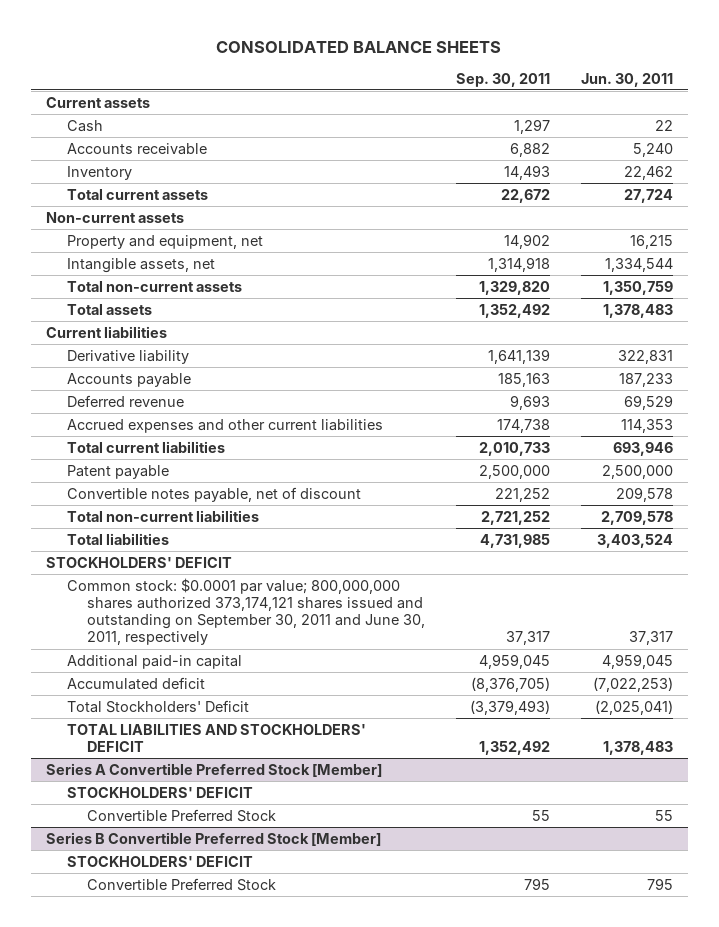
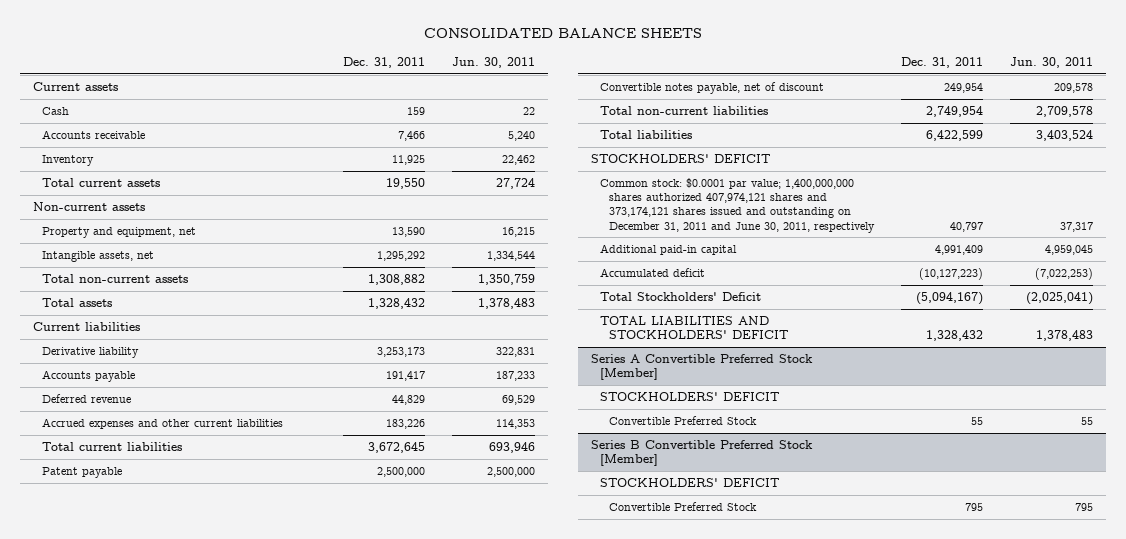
- | Sep. 30, 2011 | Jun. 30, 2011
+ | Dec. 31, 2011 | Jun. 30, 2011
- Common stock: $0.0001 par value; 800,000,000 shares authorized 373,174,121 shares issued and outstanding on September 30, 2011 and June 30, 2011, respectively | 37,317 | 37,317
+ Common stock: $0.0001 par value; 1,400,000,000 shares authorized 407,974,121 shares and 373,174,121 shares issued and outstanding on December 31, 2011 and June 30, 2011, respectively | 40,797 | 37,317

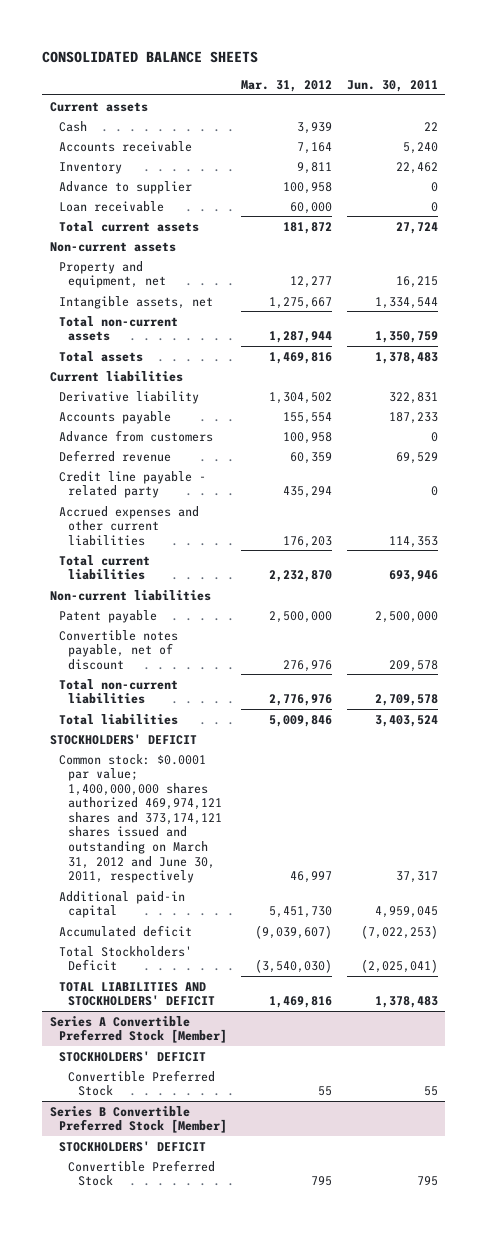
- | Dec. 31, 2011 | Jun. 30, 2011
+ | Mar. 31, 2012 | Jun. 30, 2011
+ Advance to supplier | 100,958 | 0
+ Loan receivable | 60,000 | 0
+ Advance from customers | 100,958 | 0
+ Credit line payable - related party | 435,294 | 0
+ Non-current liabilities
- Common stock: $0.0001 par value; 1,400,000,000 shares authorized 407,974,121 shares and 373,174,121 shares issued and outstanding on December 31, 2011 and June 30, 2011, respectively | 40,797 | 37,317
+ Common stock: $0.0001 par value; 1,400,000,000 shares authorized 469,974,121 shares and 373,174,121 shares issued and outstanding on March 31, 2012 and June 30, 2011, respectively | 46,997 | 37,317

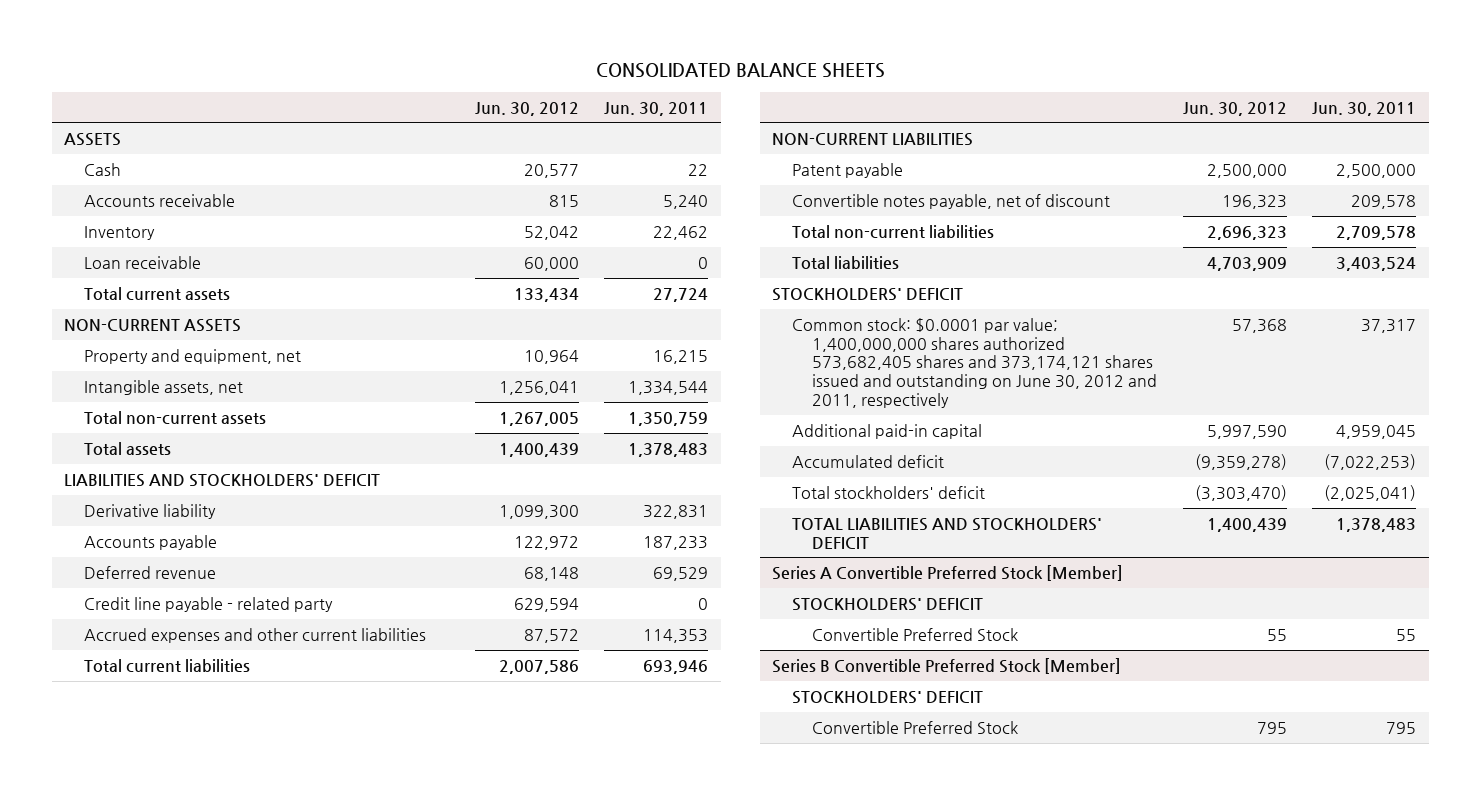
- | Mar. 31, 2012 | Jun. 30, 2011
+ | Jun. 30, 2012 | Jun. 30, 2011
- Current assets
+ ASSETS
- Advance to supplier | 100,958 | 0
- Non-current assets
+ NON-CURRENT ASSETS
- Current liabilities
+ LIABILITIES AND STOCKHOLDERS' DEFICIT
- Advance from customers | 100,958 | 0
- Non-current liabilities
+ NON-CURRENT LIABILITIES
- Common stock: $0.0001 par value; 1,400,000,000 shares authorized 469,974,121 shares and 373,174,121 shares issued and outstanding on March 31, 2012 and June 30, 2011, respectively | 46,997 | 37,317
+ Common stock: $0.0001 par value; 1,400,000,000 shares authorized 573,682,405 shares and 373,174,121 shares issued and outstanding on June 30, 2012 and 2011, respectively | 57,368 | 37,317
- Total Stockholders' Deficit | (3,540,030) | (2,025,041)
+ Total stockholders' deficit | (3,303,470) | (2,025,041)

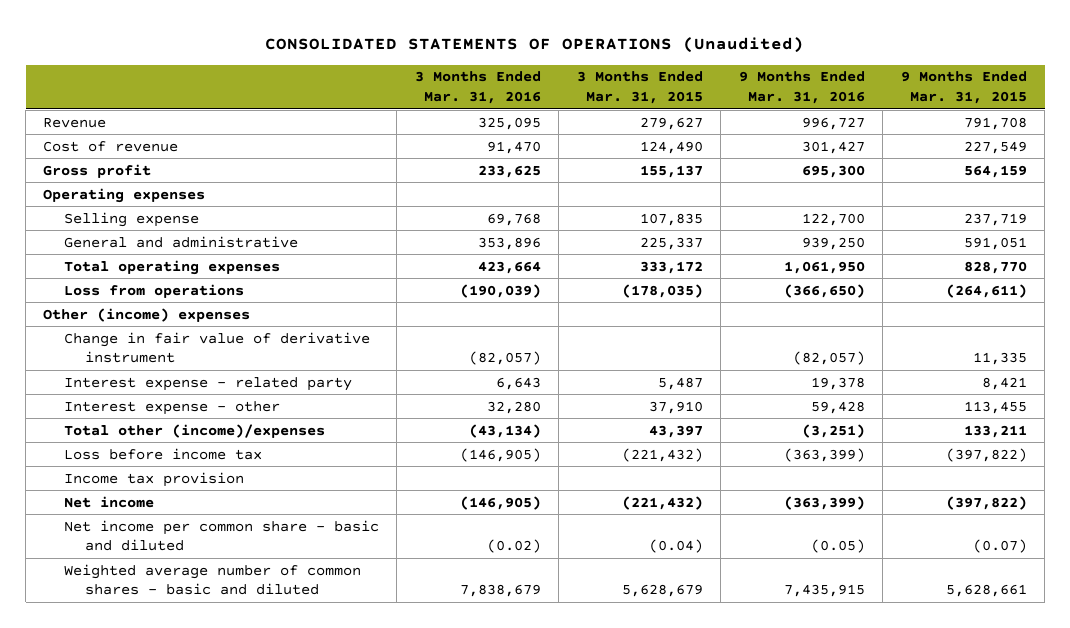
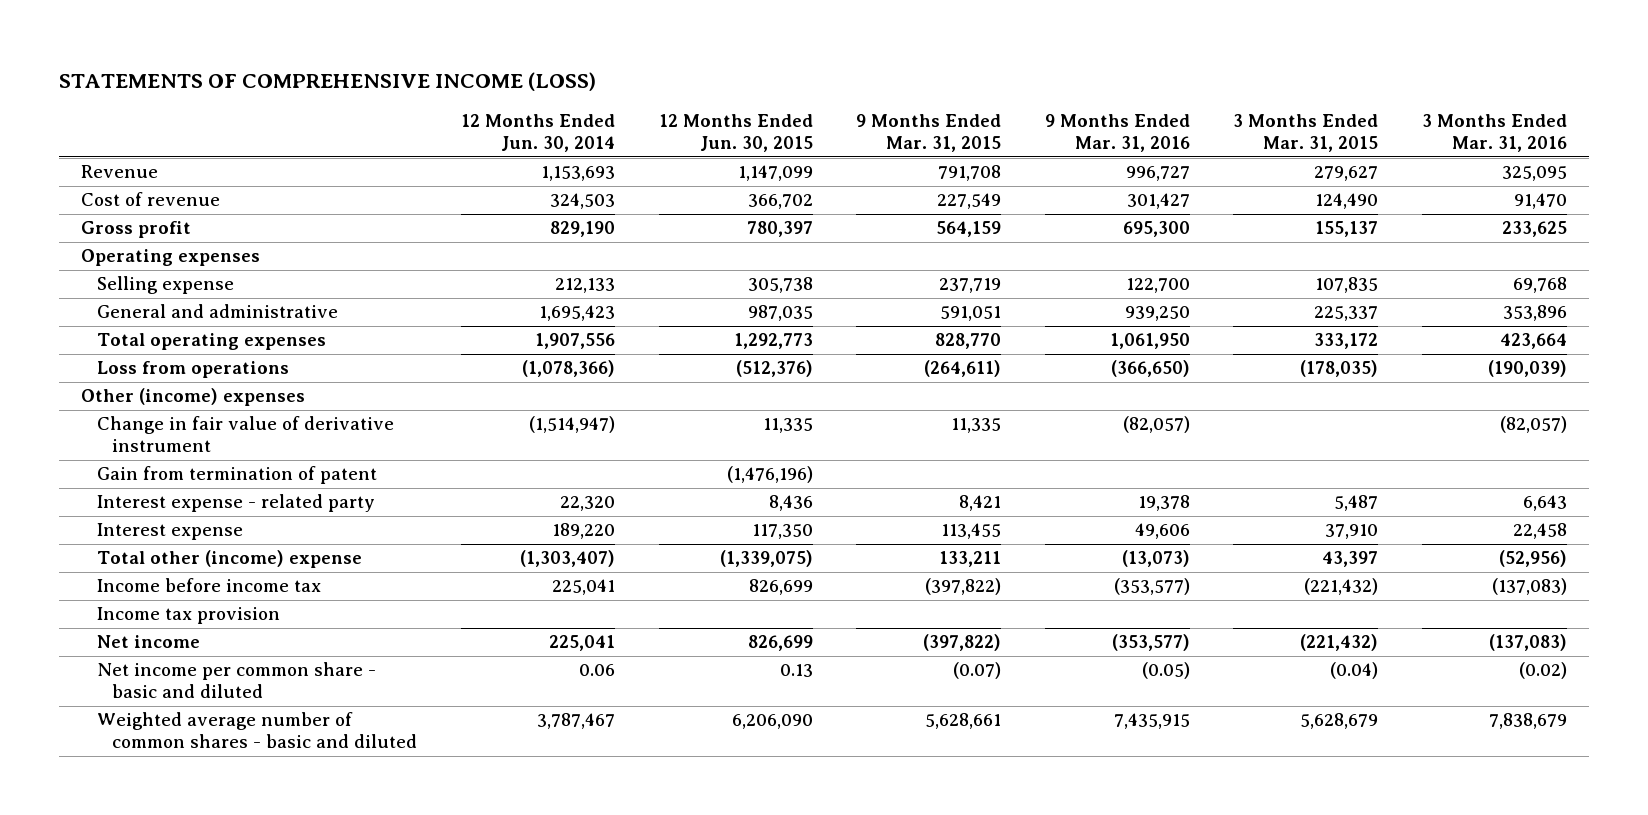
- CONSOLIDATED STATEMENTS OF OPERATIONS (Unaudited)
+ STATEMENTS OF COMPREHENSIVE INCOME (LOSS)
- | 3 Months Ended Mar. 31, 2016 | 3 Months Ended Mar. 31, 2015 | 9 Months Ended Mar. 31, 2016 | 9 Months Ended Mar. 31, 2015
+ | 12 Months Ended Jun. 30, 2014 | 12 Months Ended Jun. 30, 2015 | 9 Months Ended Mar. 31, 2015 | 9 Months Ended Mar. 31, 2016 | 3 Months Ended Mar. 31, 2015 | 3 Months Ended Mar. 31, 2016
+ Gain from termination of patent | | (1,476,196) | | | |
- Interest expense - other | 32,280 | 37,910 | 59,428 | 113,455
- Total other (income)/expenses | (43,134) | 43,397 | (3,251) | 133,211
- Loss before income tax | (146,905) | (221,432) | (363,399) | (397,822)
+ Interest expense | 189,220 | 117,350 | 113,455 | 49,606 | 37,910 | 22,458
+ Total other (income) expense | (1,303,407) | (1,339,075) | 133,211 | (13,073) | 43,397 | (52,956)
+ Income before income tax | 225,041 | 826,699 | (397,822) | (353,577) | (221,432) | (137,083)
- Net income | (146,905) | (221,432) | (363,399) | (397,822)
+ Net income | 225,041 | 826,699 | (397,822) | (353,577) | (221,432) | (137,083)

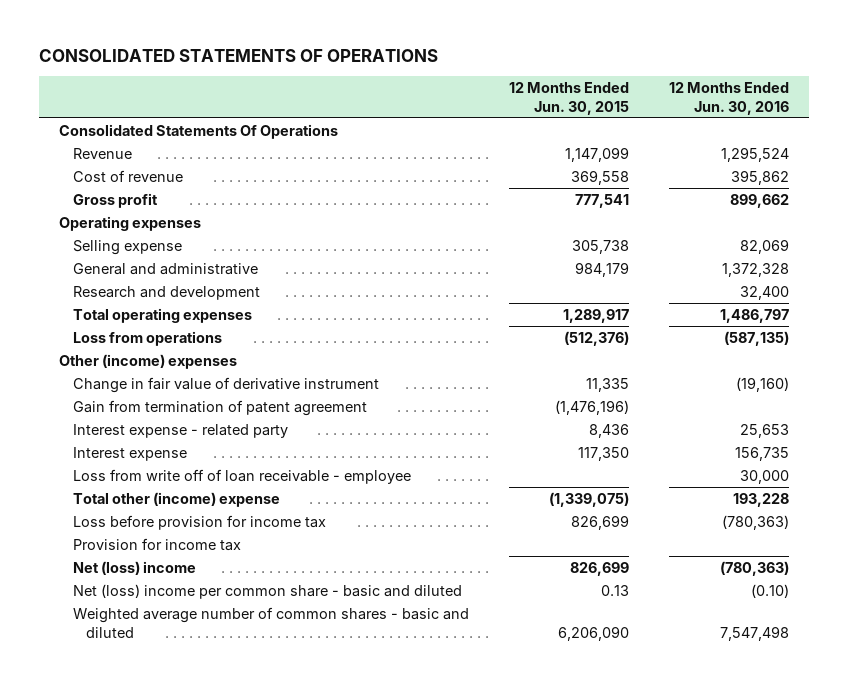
- STATEMENTS OF COMPREHENSIVE INCOME (LOSS)
+ CONSOLIDATED STATEMENTS OF OPERATIONS
- | 12 Months Ended Jun. 30, 2014 | 12 Months Ended Jun. 30, 2015 | 9 Months Ended Mar. 31, 2015 | 9 Months Ended Mar. 31, 2016 | 3 Months Ended Mar. 31, 2015 | 3 Months Ended Mar. 31, 2016
+ | 12 Months Ended Jun. 30, 2015 | 12 Months Ended Jun. 30, 2016
+ Consolidated Statements Of Operations
- Cost of revenue | 324,503 | 366,702 | 227,549 | 301,427 | 124,490 | 91,470
- Gross profit | 829,190 | 780,397 | 564,159 | 695,300 | 155,137 | 233,625
+ Cost of revenue | 369,558 | 395,862
+ Gross profit | 777,541 | 899,662
- General and administrative | 1,695,423 | 987,035 | 591,051 | 939,250 | 225,337 | 353,896
- Total operating expenses | 1,907,556 | 1,292,773 | 828,770 | 1,061,950 | 333,172 | 423,664
+ General and administrative | 984,179 | 1,372,328
+ Research and development | | 32,400
+ Total operating expenses | 1,289,917 | 1,486,797
- Gain from termination of patent | | (1,476,196) | | | |
+ Gain from termination of patent agreement | (1,476,196) |
+ Loss from write off of loan receivable - employee | | 30,000
- Income before income tax | 225,041 | 826,699 | (397,822) | (353,577) | (221,432) | (137,083)
- Income tax provision
- Net income | 225,041 | 826,699 | (397,822) | (353,577) | (221,432) | (137,083)
- Net income per common share - basic and diluted | 0.06 | 0.13 | (0.07) | (0.05) | (0.04) | (0.02)
+ Loss before provision for income tax | 826,699 | (780,363)
+ Provision for income tax
+ Net (loss) income | 826,699 | (780,363)
+ Net (loss) income per common share - basic and diluted | 0.13 | (0.10)

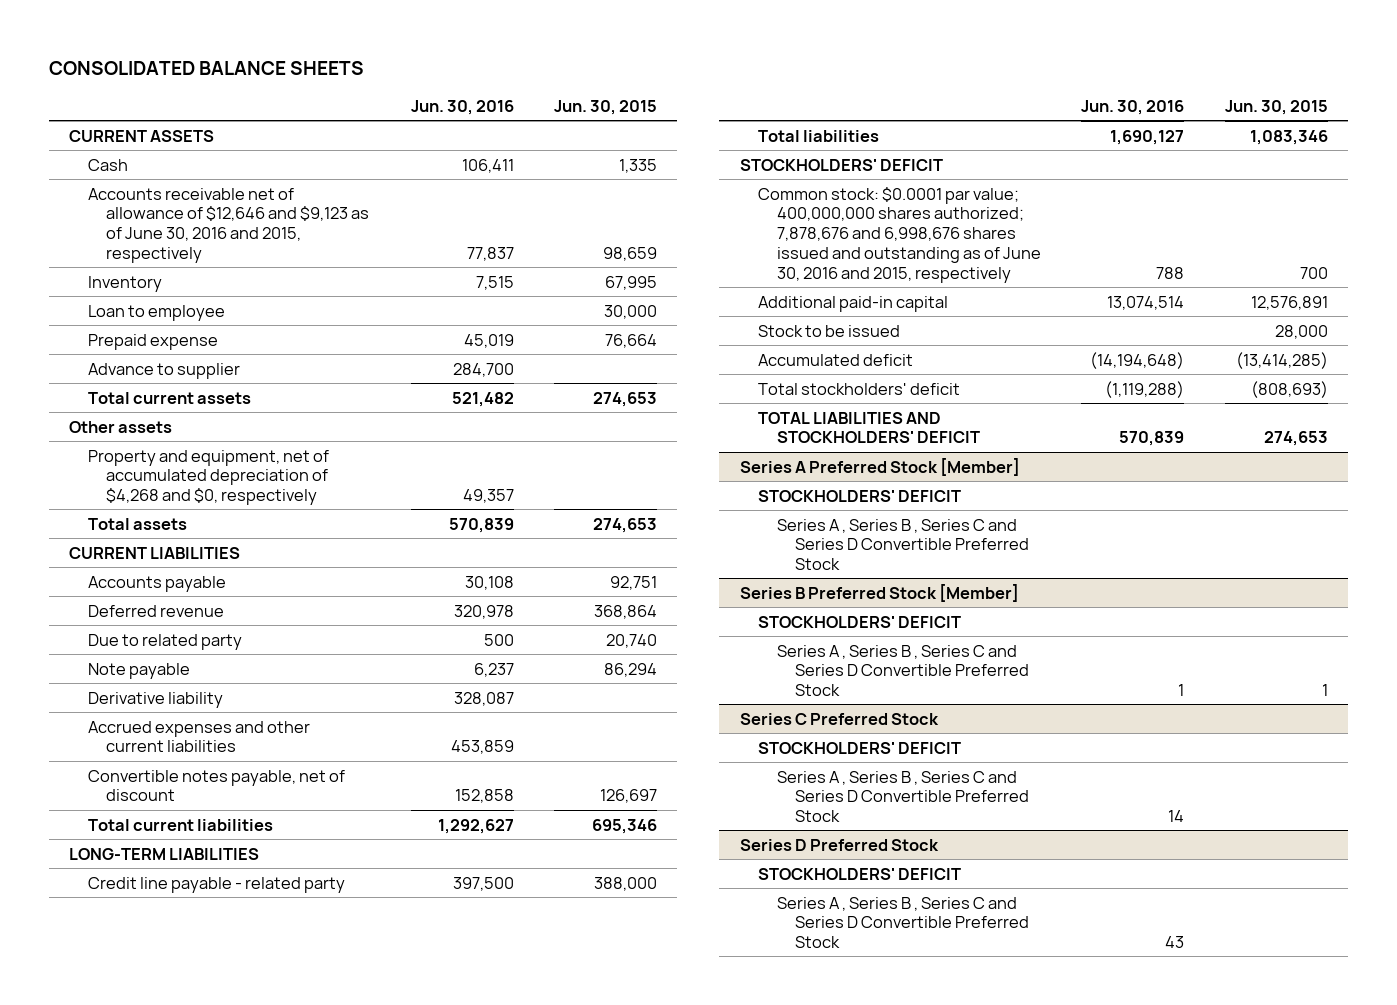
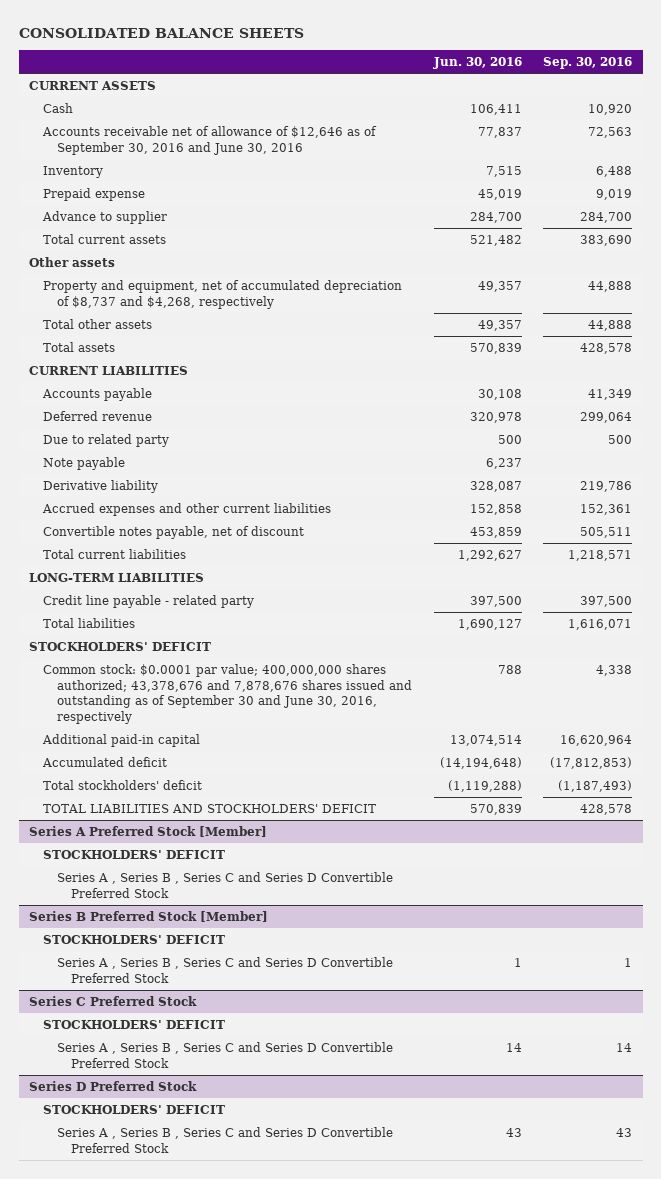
- | Jun. 30, 2016 | Jun. 30, 2015
+ | Jun. 30, 2016 | Sep. 30, 2016
- Accounts receivable net of allowance of $12,646 and $9,123 as of June 30, 2016 and 2015, respectively | 77,837 | 98,659
+ Accounts receivable net of allowance of $12,646 as of September 30, 2016 and June 30, 2016 | 77,837 | 72,563
- Loan to employee | | 30,000
- Property and equipment, net of accumulated depreciation of $4,268 and $0, respectively | 49,357 |
+ Property and equipment, net of accumulated depreciation of $8,737 and $4,268, respectively | 49,357 | 44,888
+ Total other assets | 49,357 | 44,888
- Accrued expenses and other current liabilities | 453,859 |
- Convertible notes payable, net of discount | 152,858 | 126,697
+ Accrued expenses and other current liabilities | 152,858 | 152,361
+ Convertible notes payable, net of discount | 453,859 | 505,511
- Common stock: $0.0001 par value; 400,000,000 shares authorized; 7,878,676 and 6,998,676 shares issued and outstanding as of June 30, 2016 and 2015, respectively | 788 | 700
+ Common stock: $0.0001 par value; 400,000,000 shares authorized; 43,378,676 and 7,878,676 shares issued and outstanding as of September 30 and June 30, 2016, respectively | 788 | 4,338
- Stock to be issued | | 28,000

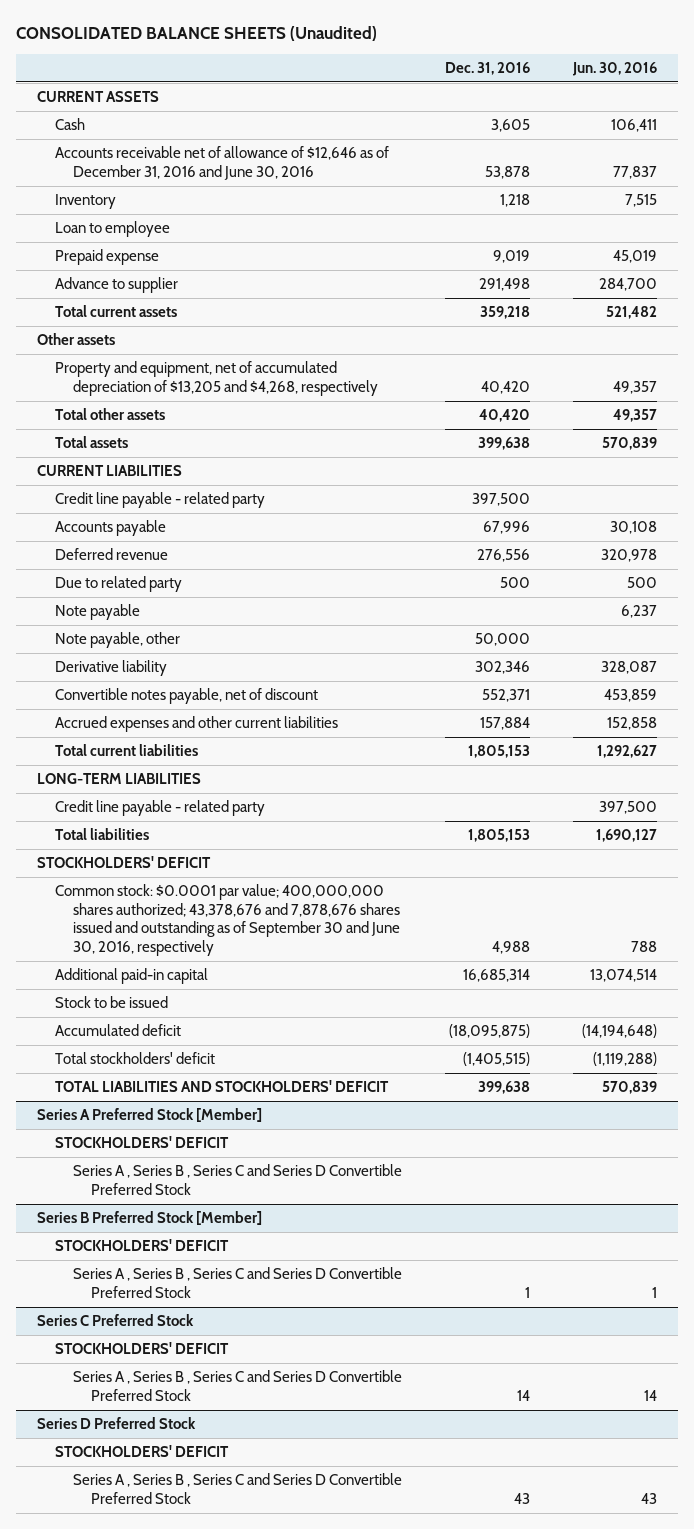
- CONSOLIDATED BALANCE SHEETS
+ CONSOLIDATED BALANCE SHEETS (Unaudited)
- | Jun. 30, 2016 | Sep. 30, 2016
+ | Dec. 31, 2016 | Jun. 30, 2016
- Accounts receivable net of allowance of $12,646 as of September 30, 2016 and June 30, 2016 | 77,837 | 72,563
+ Accounts receivable net of allowance of $12,646 as of December 31, 2016 and June 30, 2016 | 53,878 | 77,837
+ Loan to employee
- Property and equipment, net of accumulated depreciation of $8,737 and $4,268, respectively | 49,357 | 44,888
+ Property and equipment, net of accumulated depreciation of $13,205 and $4,268, respectively | 40,420 | 49,357
+ Credit line payable - related party | 397,500 |
+ Note payable, other | 50,000 |
moved down: Accrued expenses and other current liabilities | 157,884 | 152,858
+ Stock to be issued

